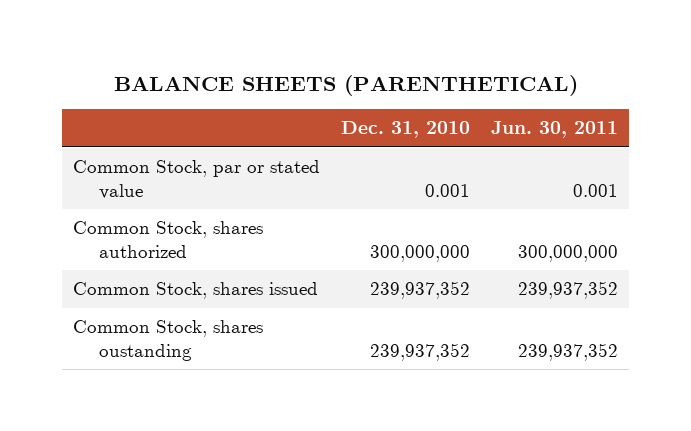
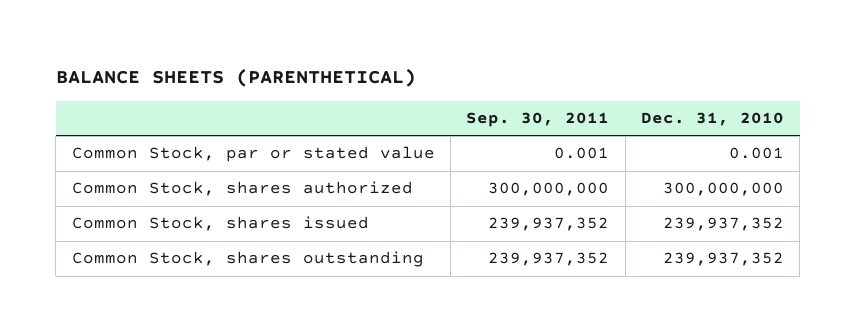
- | Dec. 31, 2010 | Jun. 30, 2011
+ | Sep. 30, 2011 | Dec. 31, 2010
- Common Stock, shares oustanding | 239,937,352 | 239,937,352
+ Common Stock, shares outstanding | 239,937,352 | 239,937,352

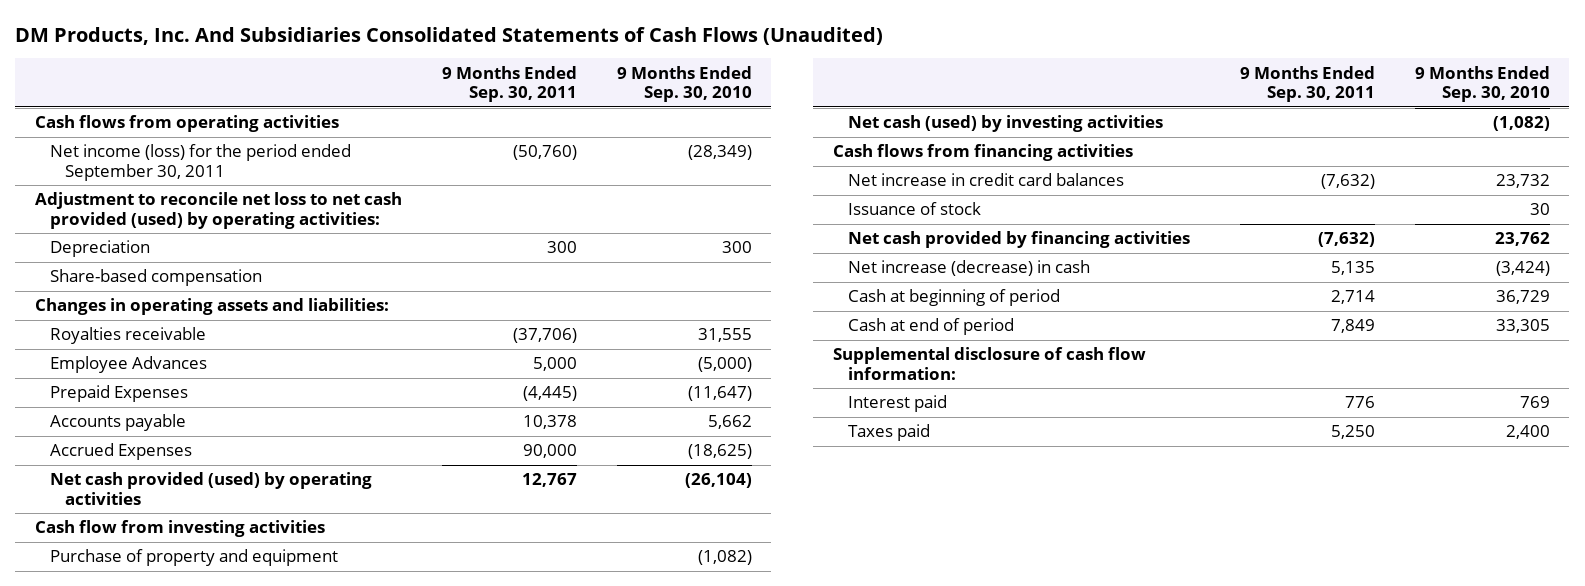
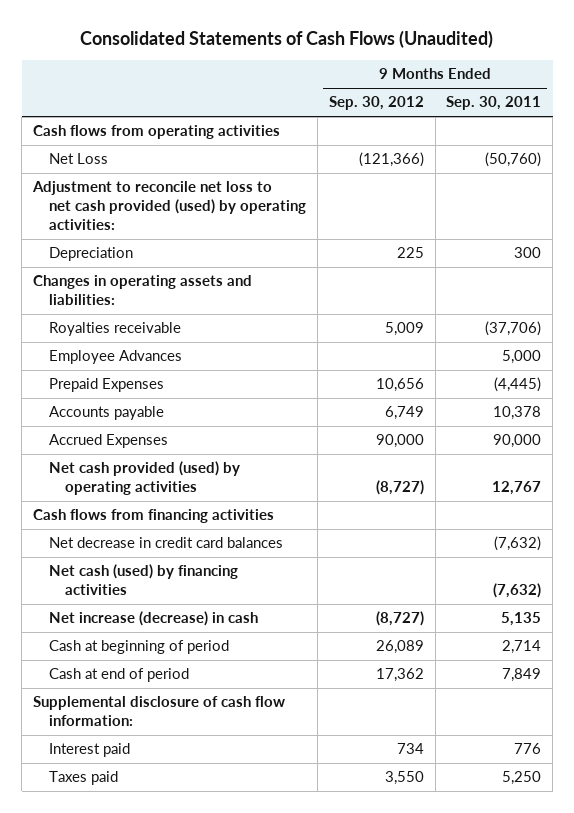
- DM Products, Inc. And Subsidiaries Consolidated Statements of Cash Flows (Unaudited)
+ Consolidated Statements of Cash Flows (Unaudited)
- | 9 Months Ended Sep. 30, 2011 | 9 Months Ended Sep. 30, 2010
+ | 9 Months Ended Sep. 30, 2012 | 9 Months Ended Sep. 30, 2011
- Net income (loss) for the period ended September 30, 2011 | (50,760) | (28,349)
+ Net Loss | (121,366) | (50,760)
- Share-based compensation
- Cash flow from investing activities
- Purchase of property and equipment | | (1,082)
- Net cash (used) by investing activities | | (1,082)
- Net increase in credit card balances | (7,632) | 23,732
- Issuance of stock | | 30
- Net cash provided by financing activities | (7,632) | 23,762
+ Net decrease in credit card balances | | (7,632)
+ Net cash (used) by financing activities | | (7,632)

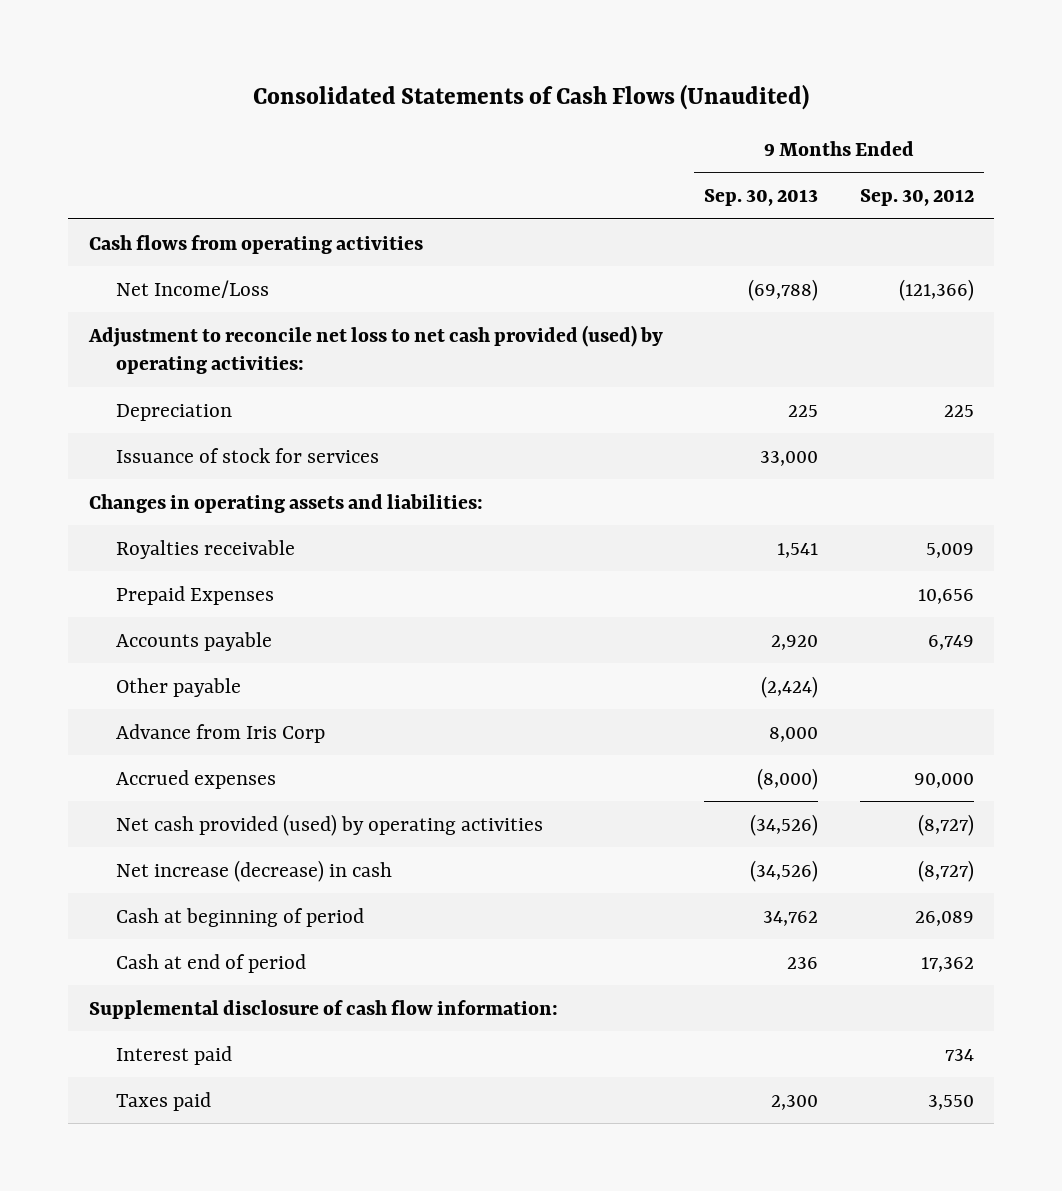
- | 9 Months Ended Sep. 30, 2012 | 9 Months Ended Sep. 30, 2011
+ | 9 Months Ended Sep. 30, 2013 | 9 Months Ended Sep. 30, 2012
- Net Loss | (121,366) | (50,760)
+ Net Income/Loss | (69,788) | (121,366)
+ Issuance of stock for services | 33,000 |
- Employee Advances | | 5,000
- Accrued Expenses | 90,000 | 90,000
+ Other payable | (2,424) |
+ Advance from Iris Corp | 8,000 |
+ Accrued expenses | (8,000) | 90,000
- Cash flows from financing activities
- Net decrease in credit card balances | | (7,632)
- Net cash (used) by financing activities | | (7,632)

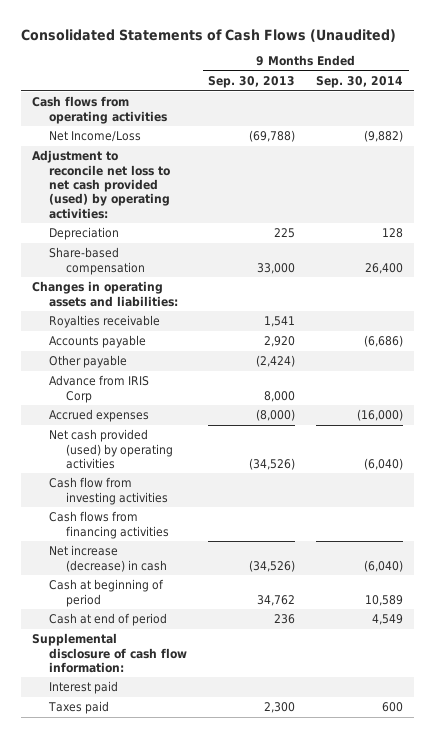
- | 9 Months Ended Sep. 30, 2013 | 9 Months Ended Sep. 30, 2012
+ | 9 Months Ended Sep. 30, 2013 | 9 Months Ended Sep. 30, 2014
- Issuance of stock for services | 33,000 |
+ Share-based compensation | 33,000 | 26,400
- Prepaid Expenses | | 10,656
- Advance from Iris Corp | 8,000 |
+ Advance from IRIS Corp | 8,000 |
+ Cash flow from investing activities
+ Cash flows from financing activities

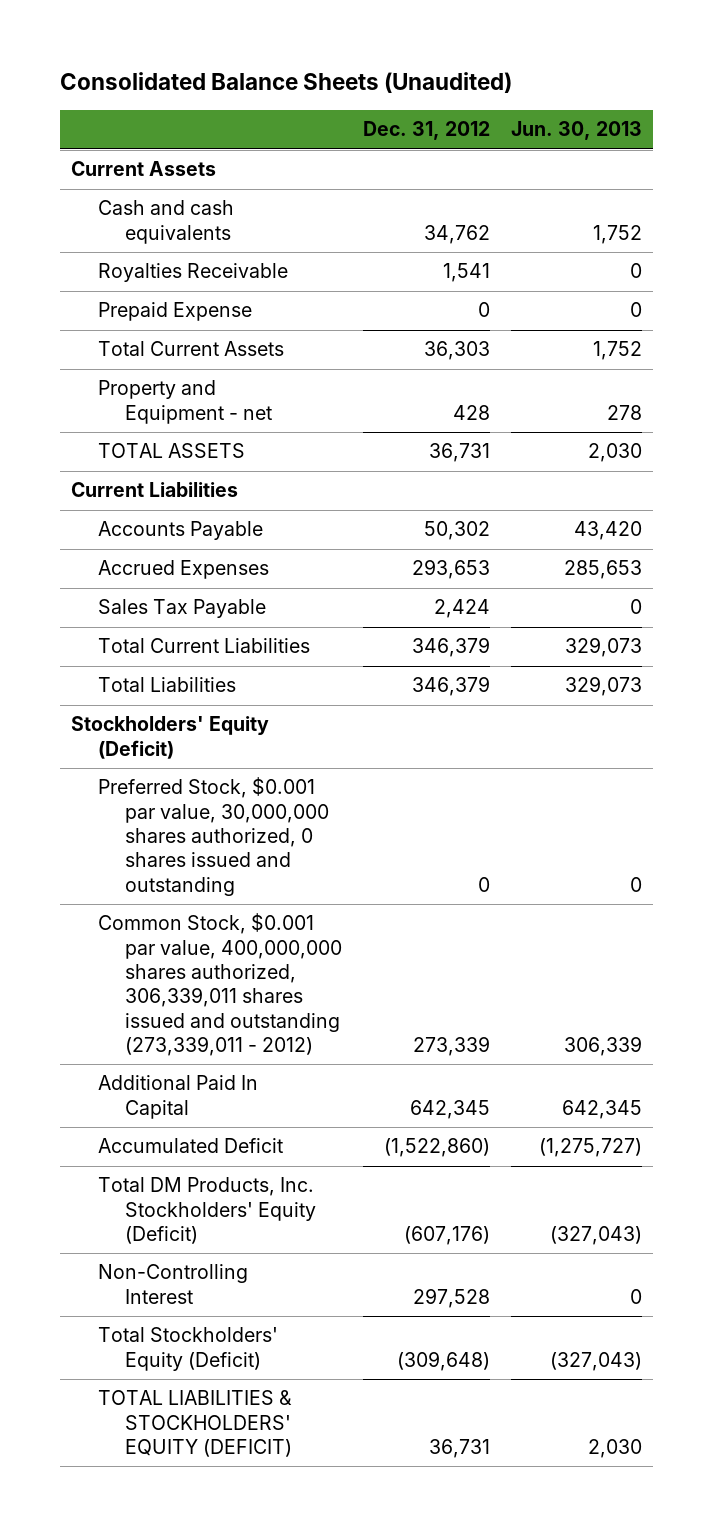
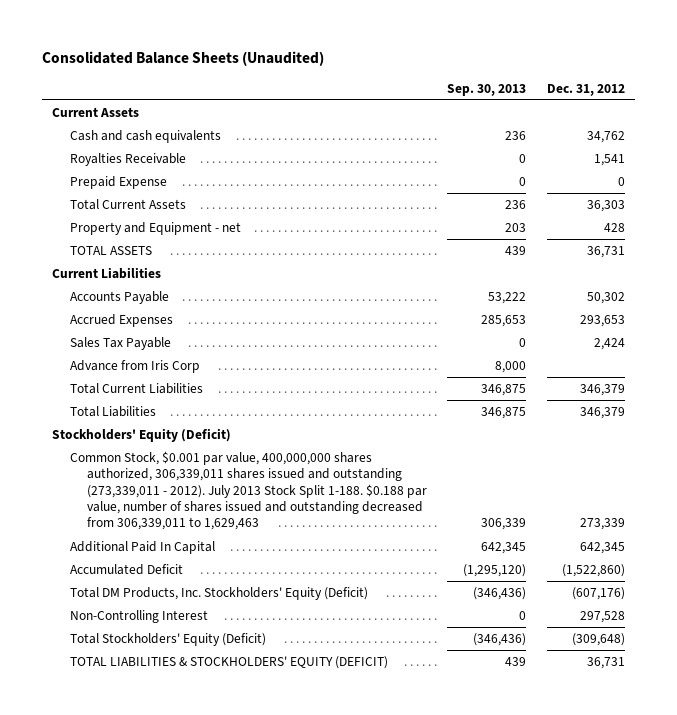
- | Dec. 31, 2012 | Jun. 30, 2013
+ | Sep. 30, 2013 | Dec. 31, 2012
+ Advance from Iris Corp | 8,000 |
- Preferred Stock, $0.001 par value, 30,000,000 shares authorized, 0 shares issued and outstanding | 0 | 0
- Common Stock, $0.001 par value, 400,000,000 shares authorized, 306,339,011 shares issued and outstanding (273,339,011 - 2012) | 273,339 | 306,339
+ Common Stock, $0.001 par value, 400,000,000 shares authorized, 306,339,011 shares issued and outstanding (273,339,011 - 2012). July 2013 Stock Split 1-188. $0.188 par value, number of shares issued and outstanding decreased from 306,339,011 to 1,629,463 | 306,339 | 273,339

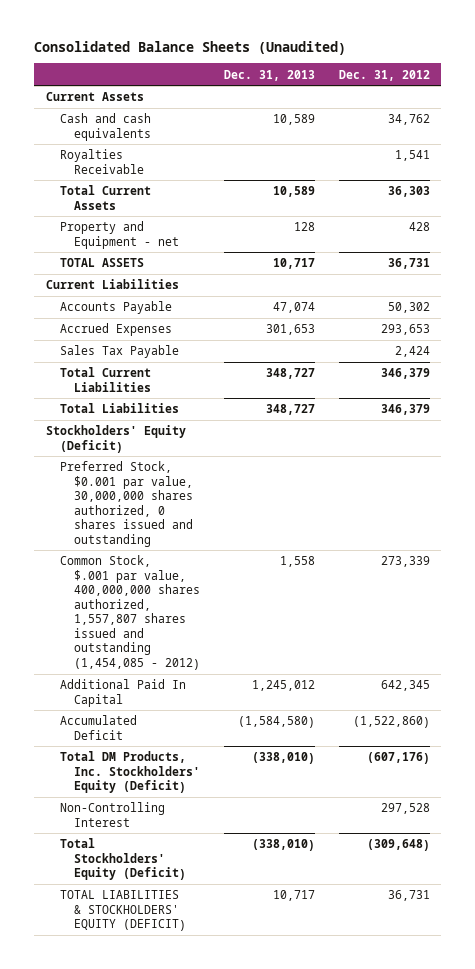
- | Sep. 30, 2013 | Dec. 31, 2012
+ | Dec. 31, 2013 | Dec. 31, 2012
- Prepaid Expense | 0 | 0
- Advance from Iris Corp | 8,000 |
- Common Stock, $0.001 par value, 400,000,000 shares authorized, 306,339,011 shares issued and outstanding (273,339,011 - 2012). July 2013 Stock Split 1-188. $0.188 par value, number of shares issued and outstanding decreased from 306,339,011 to 1,629,463 | 306,339 | 273,339
+ Preferred Stock, $0.001 par value, 30,000,000 shares authorized, 0 shares issued and outstanding
+ Common Stock, $.001 par value, 400,000,000 shares authorized, 1,557,807 shares issued and outstanding (1,454,085 - 2012) | 1,558 | 273,339

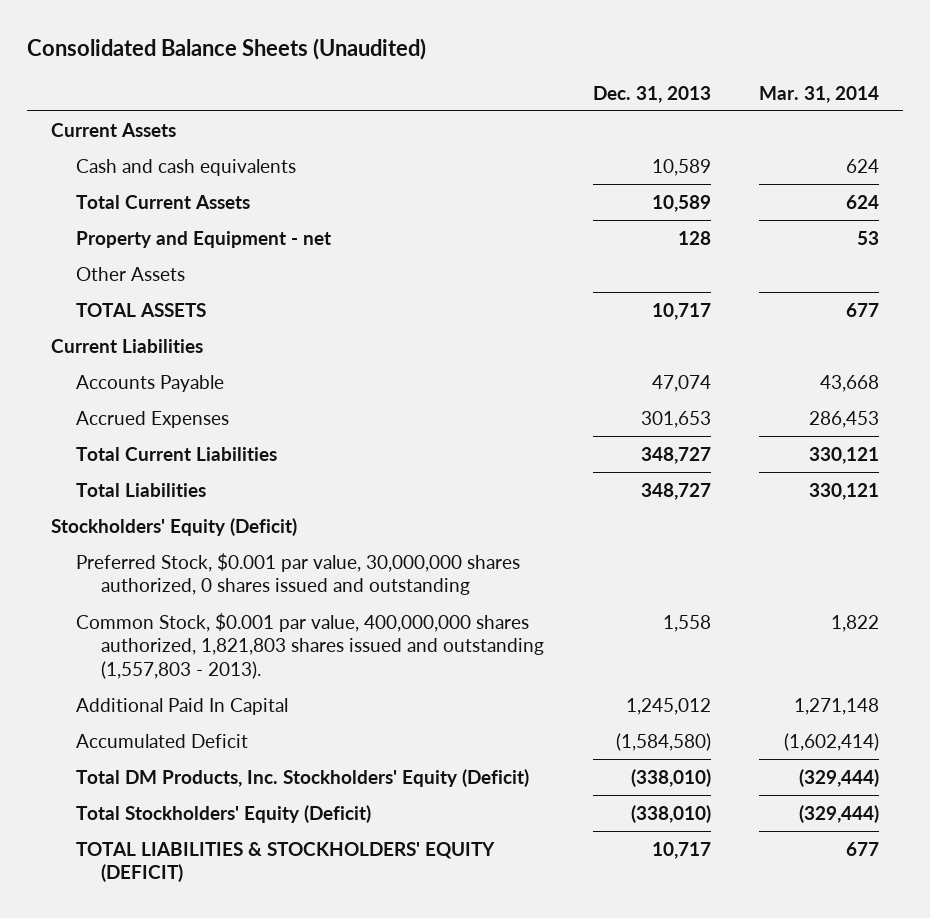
- | Dec. 31, 2013 | Dec. 31, 2012
+ | Dec. 31, 2013 | Mar. 31, 2014
- Royalties Receivable | | 1,541
+ Other Assets
- Sales Tax Payable | | 2,424
- Common Stock, $.001 par value, 400,000,000 shares authorized, 1,557,807 shares issued and outstanding (1,454,085 - 2012) | 1,558 | 273,339
+ Common Stock, $0.001 par value, 400,000,000 shares authorized, 1,821,803 shares issued and outstanding (1,557,803 - 2013). | 1,558 | 1,822
- Non-Controlling Interest | | 297,528

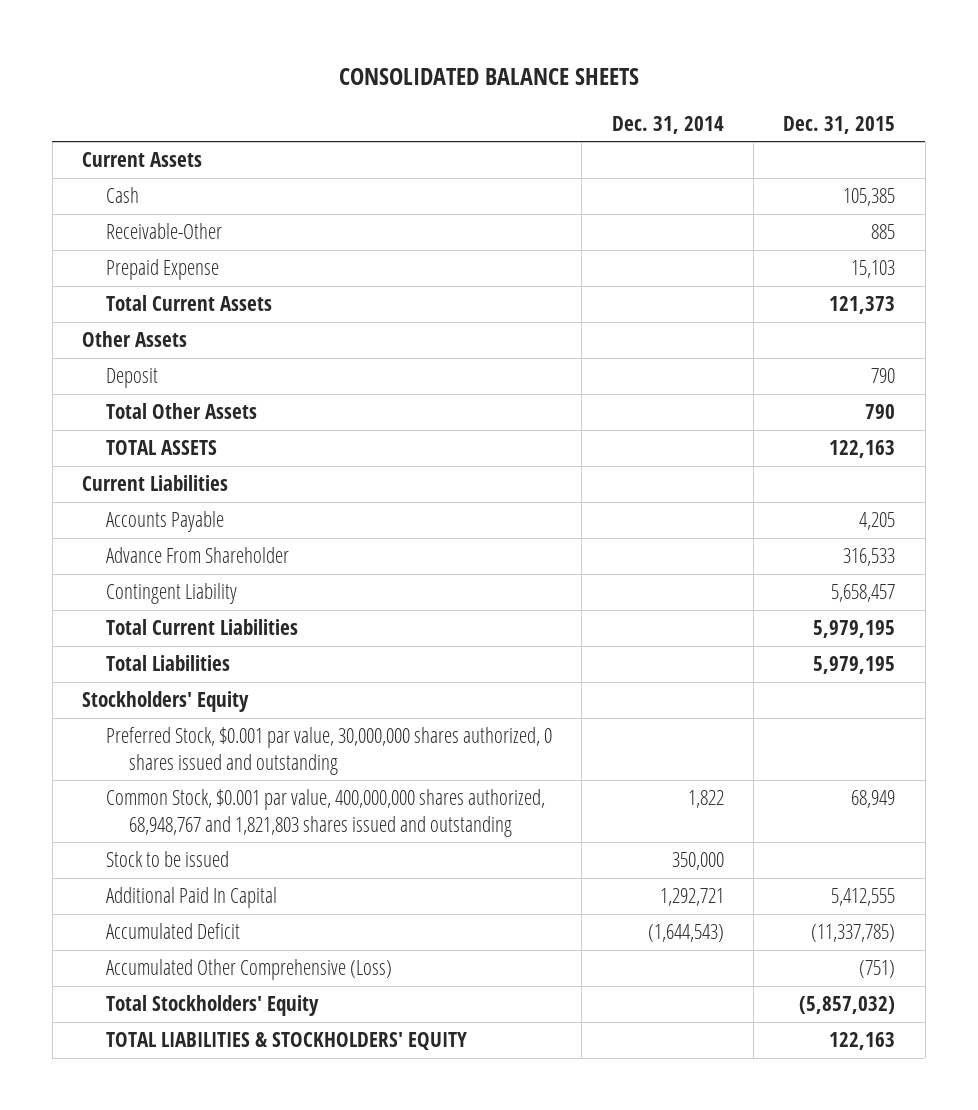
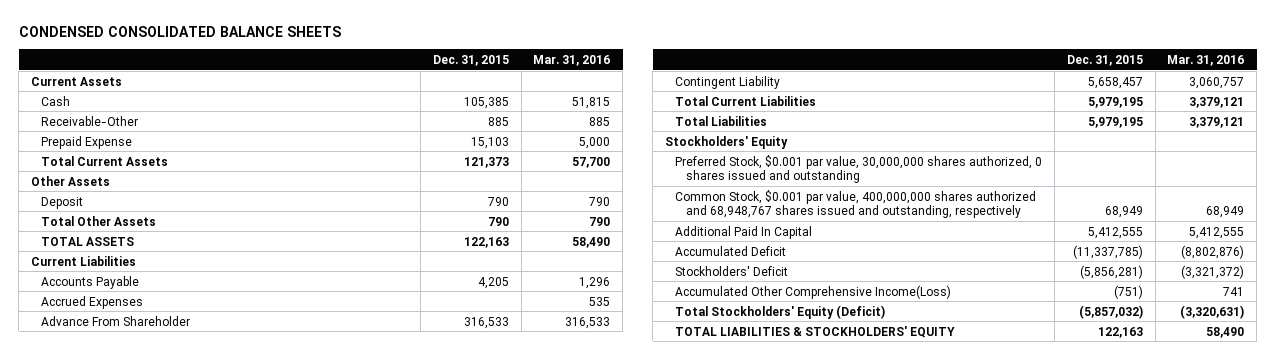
- CONSOLIDATED BALANCE SHEETS
+ CONDENSED CONSOLIDATED BALANCE SHEETS
- | Dec. 31, 2014 | Dec. 31, 2015
+ | Dec. 31, 2015 | Mar. 31, 2016
+ Accrued Expenses | | 535
- Common Stock, $0.001 par value, 400,000,000 shares authorized, 68,948,767 and 1,821,803 shares issued and outstanding | 1,822 | 68,949
- Stock to be issued | 350,000 |
+ Common Stock, $0.001 par value, 400,000,000 shares authorized and 68,948,767 shares issued and outstanding, respectively | 68,949 | 68,949
- Accumulated Other Comprehensive (Loss) | | (751)
- Total Stockholders' Equity | | (5,857,032)
+ Stockholders' Deficit | (5,856,281) | (3,321,372)
+ Accumulated Other Comprehensive Income(Loss) | (751) | 741
+ Total Stockholders' Equity (Deficit) | (5,857,032) | (3,320,631)

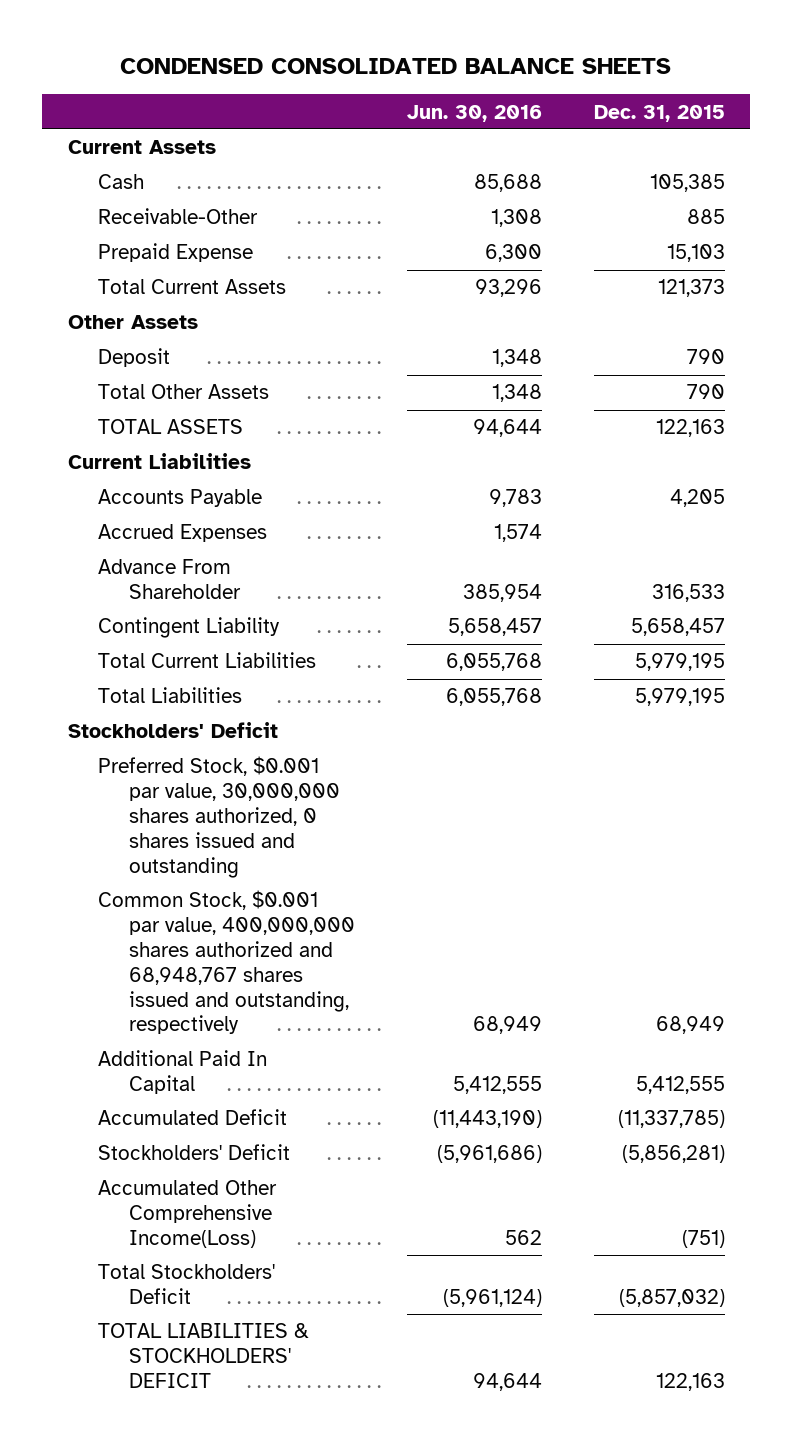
- | Dec. 31, 2015 | Mar. 31, 2016
+ | Jun. 30, 2016 | Dec. 31, 2015
- Stockholders' Equity
+ Stockholders' Deficit
- Total Stockholders' Equity (Deficit) | (5,857,032) | (3,320,631)
- TOTAL LIABILITIES & STOCKHOLDERS' EQUITY | 122,163 | 58,490
+ Total Stockholders' Deficit | (5,961,124) | (5,857,032)
+ TOTAL LIABILITIES & STOCKHOLDERS' DEFICIT | 94,644 | 122,163

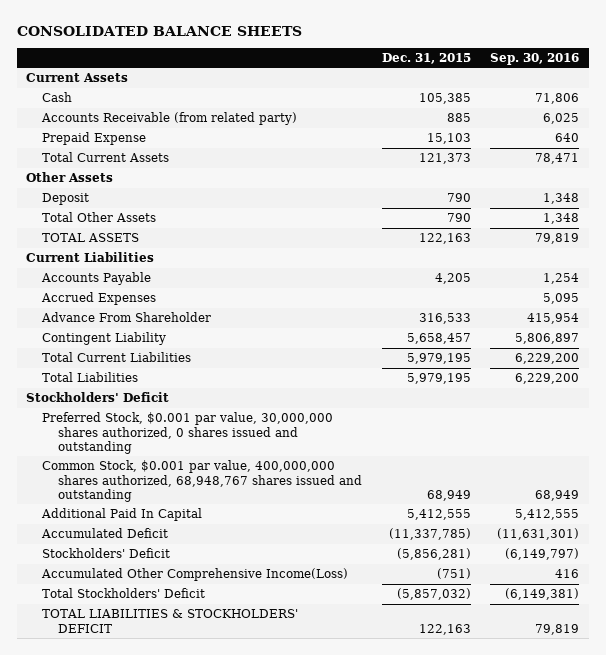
- CONDENSED CONSOLIDATED BALANCE SHEETS
+ CONSOLIDATED BALANCE SHEETS
- | Jun. 30, 2016 | Dec. 31, 2015
+ | Dec. 31, 2015 | Sep. 30, 2016
- Receivable-Other | 1,308 | 885
+ Accounts Receivable (from related party) | 885 | 6,025
- Common Stock, $0.001 par value, 400,000,000 shares authorized and 68,948,767 shares issued and outstanding, respectively | 68,949 | 68,949
+ Common Stock, $0.001 par value, 400,000,000 shares authorized, 68,948,767 shares issued and outstanding | 68,949 | 68,949

